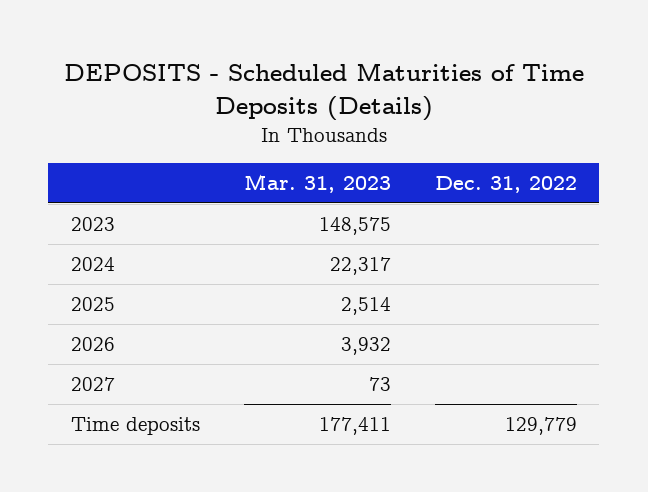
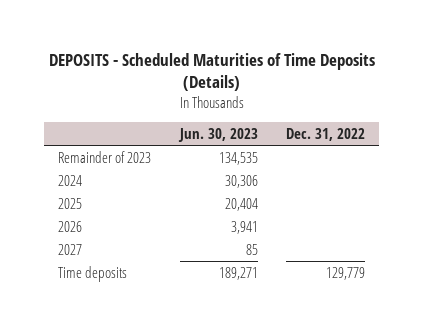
- | Mar. 31, 2023 | Dec. 31, 2022
+ | Jun. 30, 2023 | Dec. 31, 2022
- 2023 | 148,575 |
+ Remainder of 2023 | 134,535 |

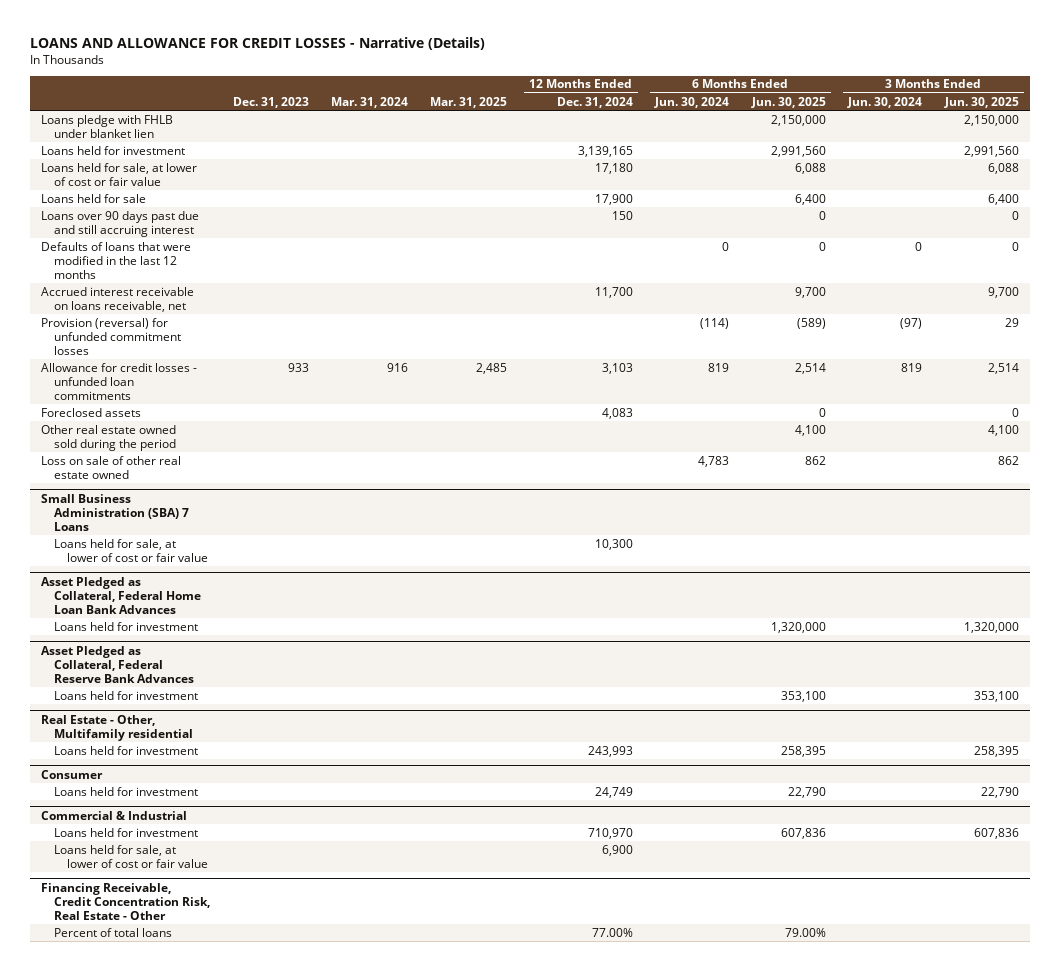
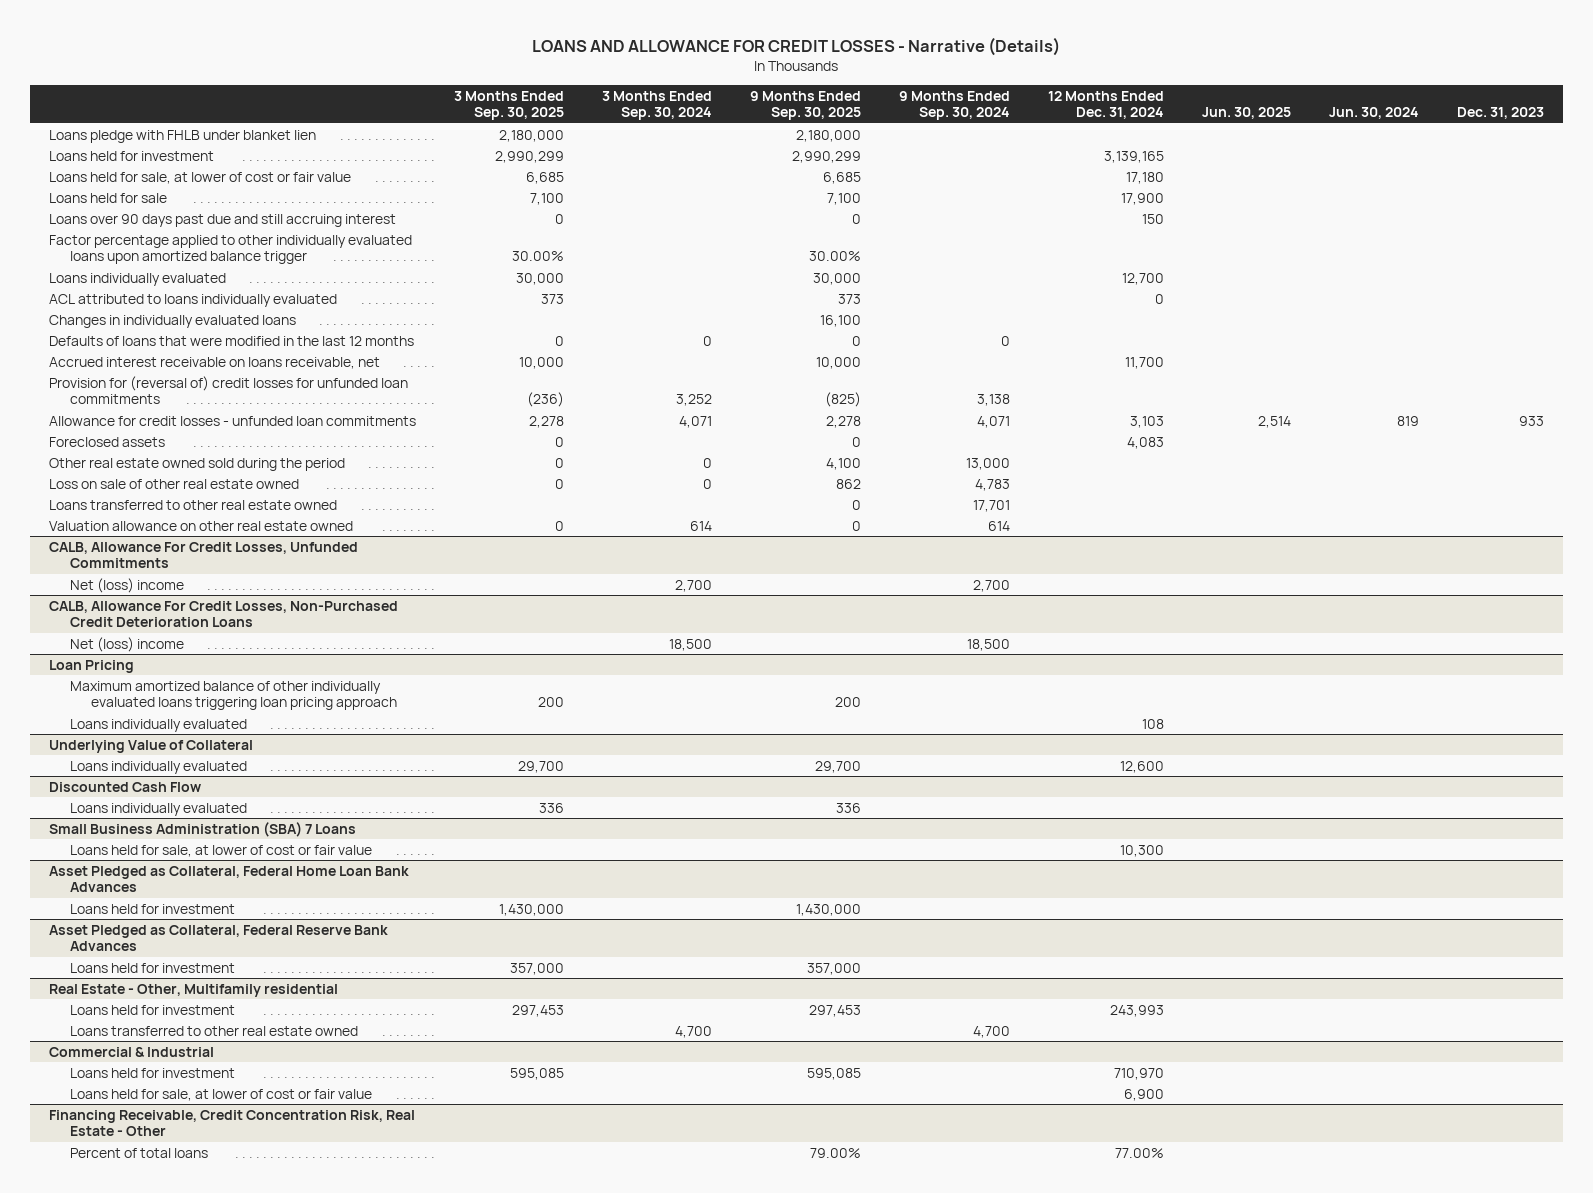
- | Dec. 31, 2023 | Mar. 31, 2024 | Mar. 31, 2025 | 12 Months Ended Dec. 31, 2024 | 6 Months Ended Jun. 30, 2024 | 6 Months Ended Jun. 30, 2025 | 3 Months Ended Jun. 30, 2024 | 3 Months Ended Jun. 30, 2025
+ | 3 Months Ended Sep. 30, 2025 | 3 Months Ended Sep. 30, 2024 | 9 Months Ended Sep. 30, 2025 | 9 Months Ended Sep. 30, 2024 | 12 Months Ended Dec. 31, 2024 | Jun. 30, 2025 | Jun. 30, 2024 | Dec. 31, 2023
+ Factor percentage applied to other individually evaluated loans upon amortized balance trigger | 30.00% | | 30.00% | | | | |
+ Loans individually evaluated | 30,000 | | 30,000 | | 12,700 | | |
+ ACL attributed to loans individually evaluated | 373 | | 373 | | 0 | | |
+ Changes in individually evaluated loans | | | 16,100 | | | | |
- Provision (reversal) for unfunded commitment losses | | | | | (114) | (589) | (97) | 29
+ Provision for (reversal of) credit losses for unfunded loan commitments | (236) | 3,252 | (825) | 3,138 | | | |
+ Loans transferred to other real estate owned | | | 0 | 17,701 | | | |
+ Valuation allowance on other real estate owned | 0 | 614 | 0 | 614 | | | |
+ CALB, Allowance For Credit Losses, Unfunded Commitments
+ Net (loss) income | | 2,700 | | 2,700 | | | |
+ CALB, Allowance For Credit Losses, Non-Purchased Credit Deterioration Loans
+ Net (loss) income | | 18,500 | | 18,500 | | | |
+ Loan Pricing
+ Maximum amortized balance of other individually evaluated loans triggering loan pricing approach | 200 | | 200 | | | | |
+ Loans individually evaluated | | | | | 108 | | |
+ Underlying Value of Collateral
+ Loans individually evaluated | 29,700 | | 29,700 | | 12,600 | | |
+ Discounted Cash Flow
+ Loans individually evaluated | 336 | | 336 | | | | |
- Consumer
- Loans held for investment | | | | 24,749 | | 22,790 | | 22,790
@ Real Estate - Other, Multifamily residential
+ Loans transferred to other real estate owned | | 4,700 | | 4,700 | | | |

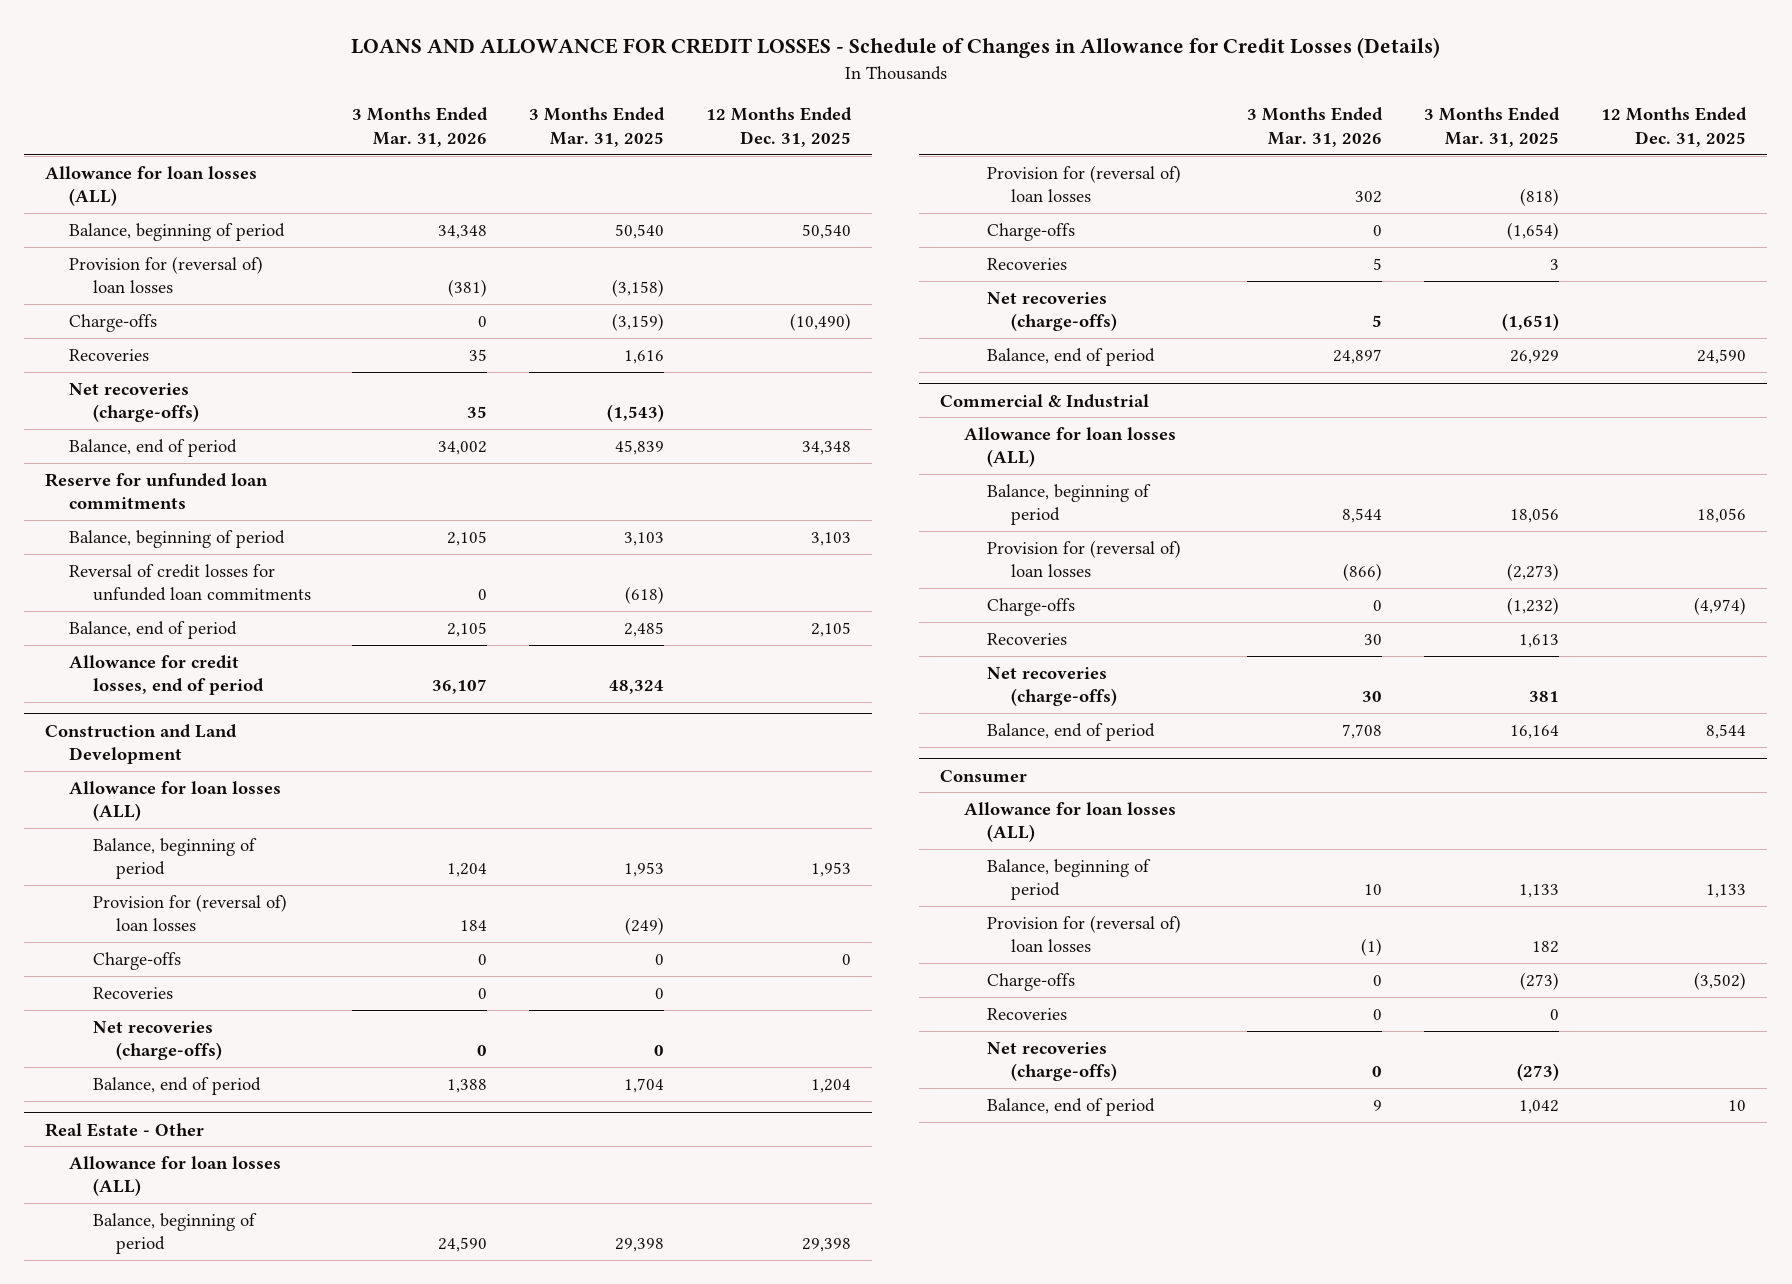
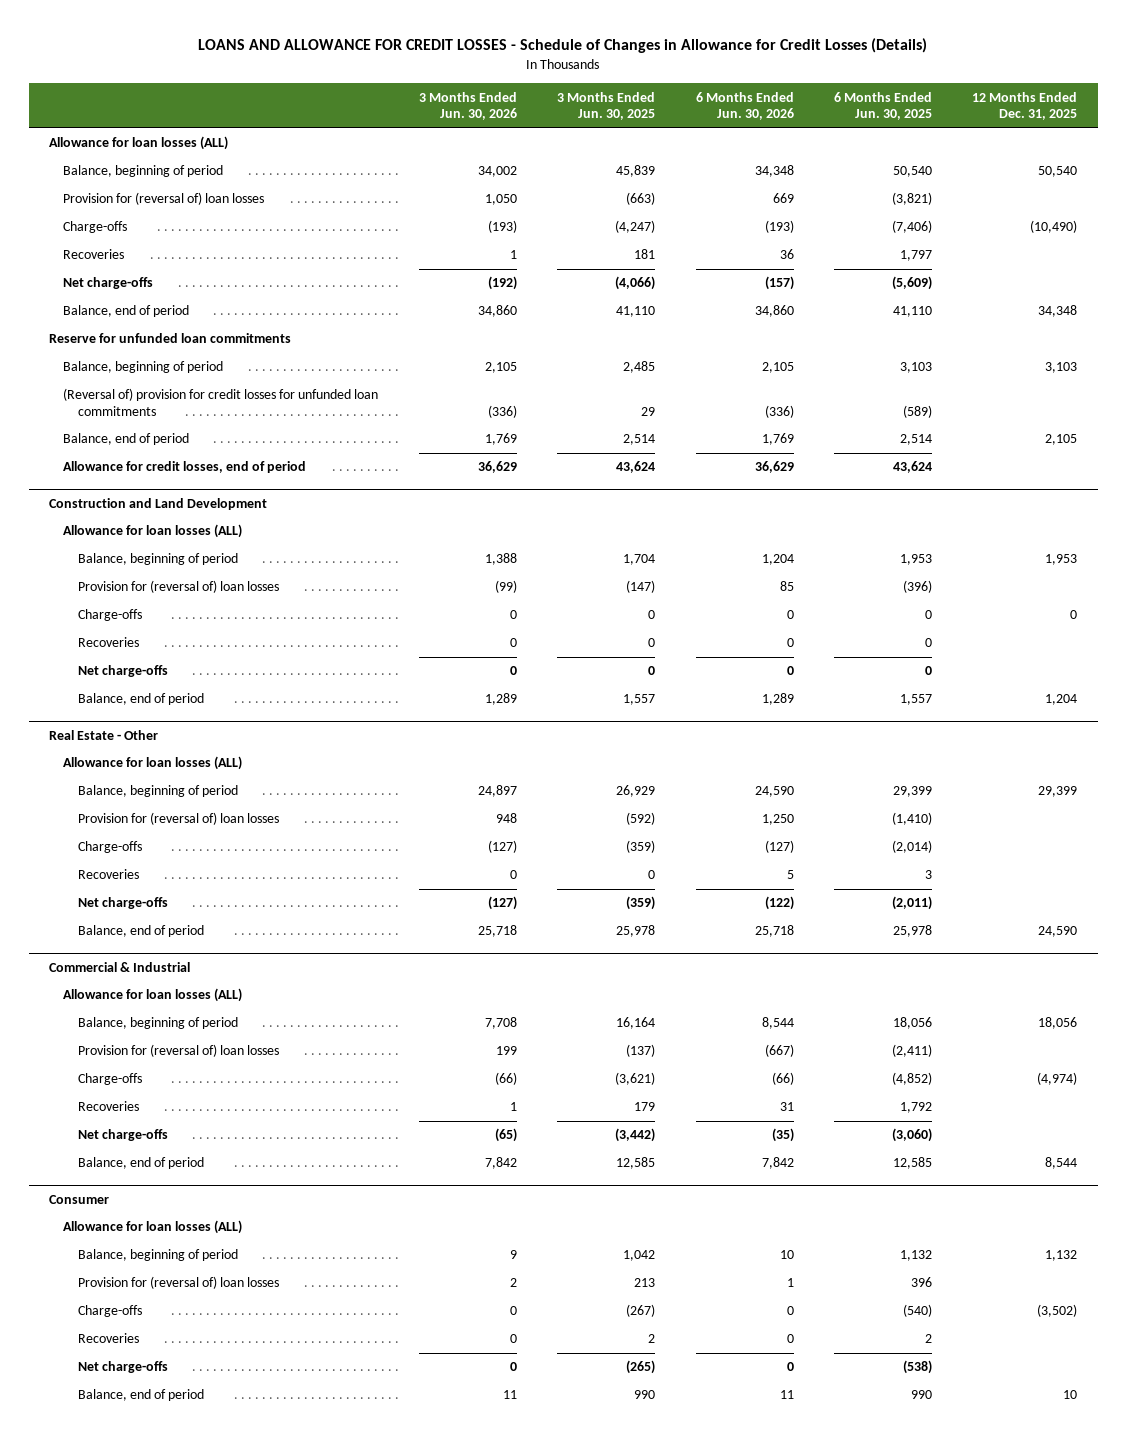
- | 3 Months Ended Mar. 31, 2026 | 3 Months Ended Mar. 31, 2025 | 12 Months Ended Dec. 31, 2025
+ | 3 Months Ended Jun. 30, 2026 | 3 Months Ended Jun. 30, 2025 | 6 Months Ended Jun. 30, 2026 | 6 Months Ended Jun. 30, 2025 | 12 Months Ended Dec. 31, 2025
- Net recoveries (charge-offs) | 35 | (1,543) |
+ Net charge-offs | (192) | (4,066) | (157) | (5,609) |
- Reversal of credit losses for unfunded loan commitments | 0 | (618) |
+ (Reversal of) provision for credit losses for unfunded loan commitments | (336) | 29 | (336) | (589) |
@ Construction and Land Development
- Net recoveries (charge-offs) | 0 | 0 |
+ Net charge-offs | 0 | 0 | 0 | 0 |
@ Real Estate - Other
- Balance, beginning of period | 24,590 | 29,398 | 29,398
+ Balance, beginning of period | 24,897 | 26,929 | 24,590 | 29,399 | 29,399
- Net recoveries (charge-offs) | 5 | (1,651) |
+ Net charge-offs | (127) | (359) | (122) | (2,011) |
@ Commercial & Industrial
- Net recoveries (charge-offs) | 30 | 381 |
+ Net charge-offs | (65) | (3,442) | (35) | (3,060) |
@ Consumer
- Balance, beginning of period | 10 | 1,133 | 1,133
+ Balance, beginning of period | 9 | 1,042 | 10 | 1,132 | 1,132
- Net recoveries (charge-offs) | 0 | (273) |
+ Net charge-offs | 0 | (265) | 0 | (538) |

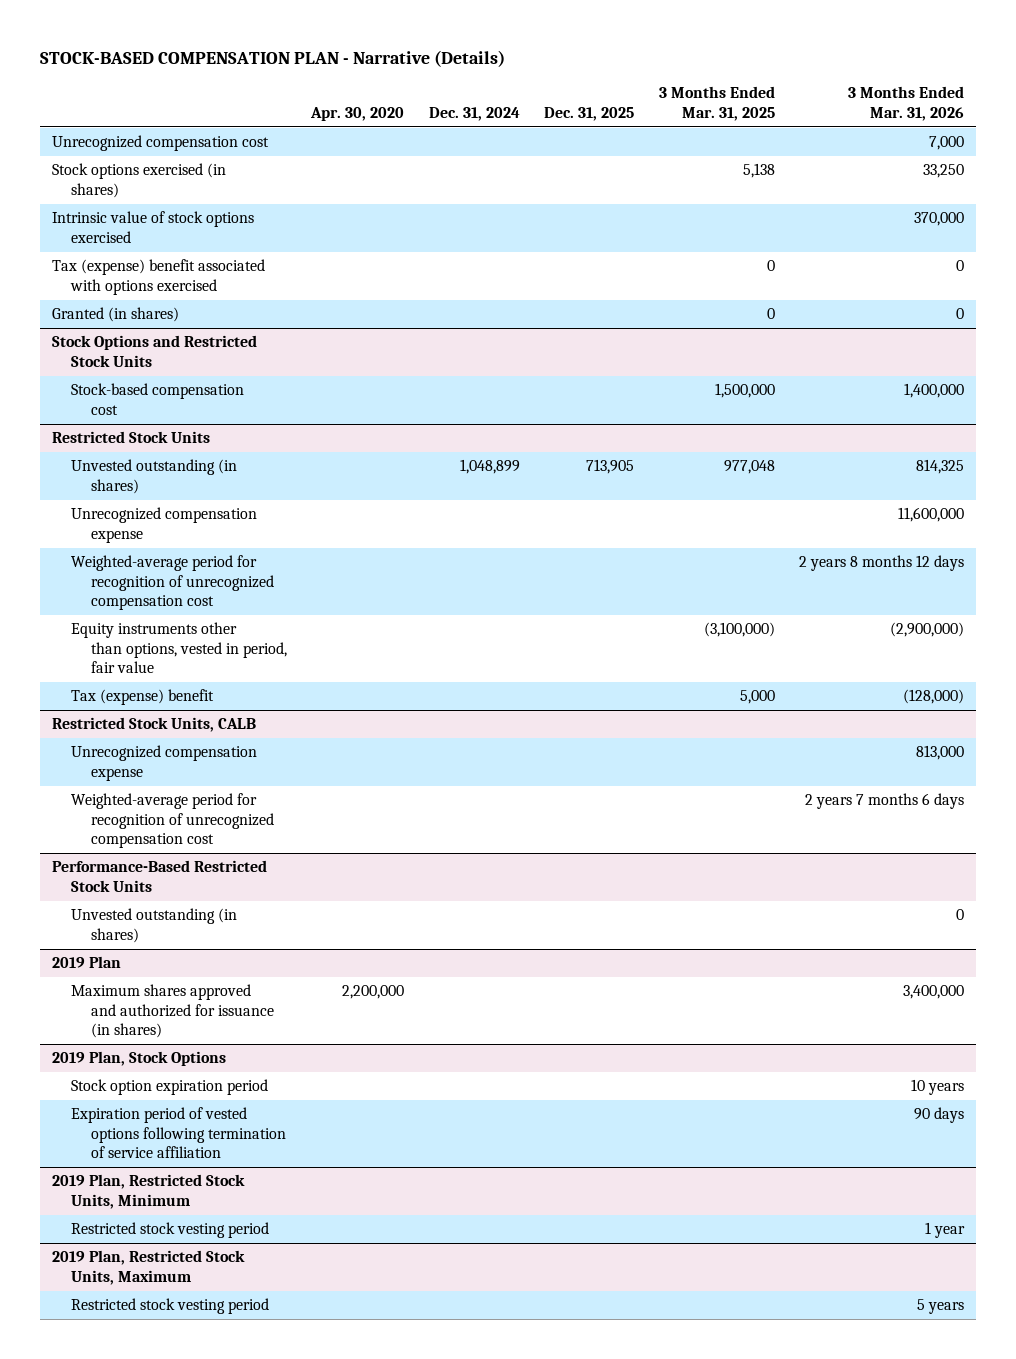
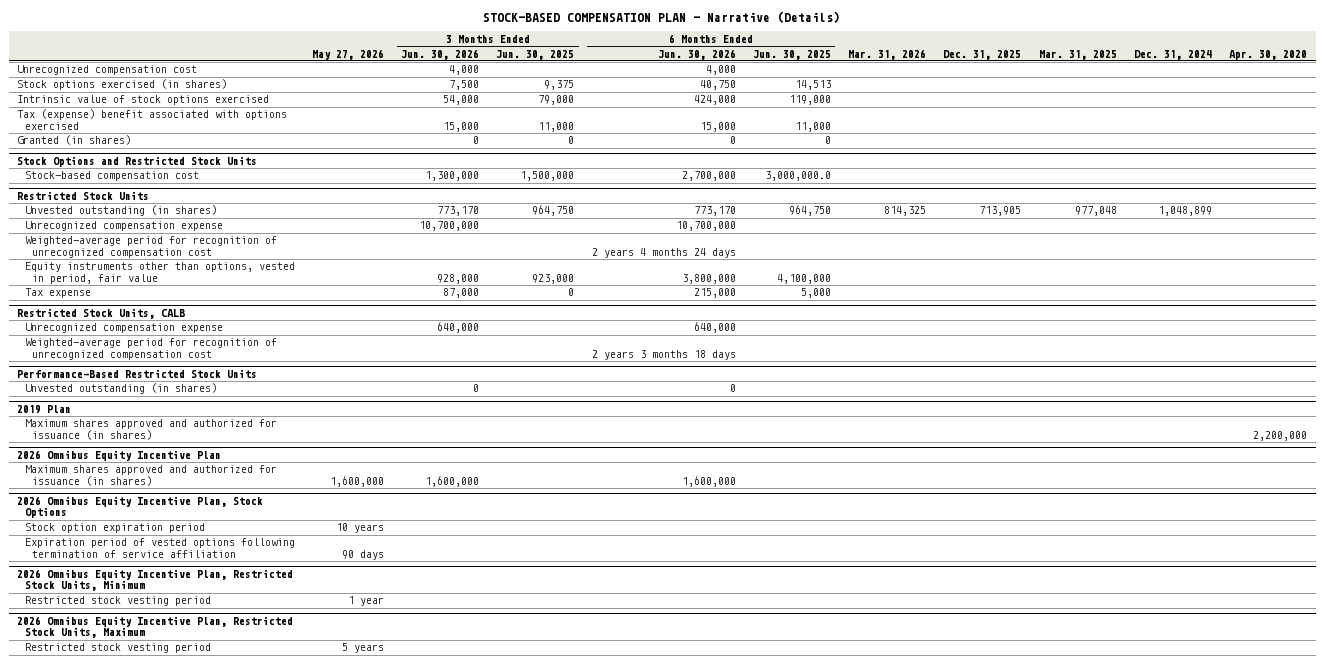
- | Apr. 30, 2020 | Dec. 31, 2024 | Dec. 31, 2025 | 3 Months Ended Mar. 31, 2025 | 3 Months Ended Mar. 31, 2026
+ | May 27, 2026 | 3 Months Ended Jun. 30, 2026 | 3 Months Ended Jun. 30, 2025 | 6 Months Ended Jun. 30, 2026 | 6 Months Ended Jun. 30, 2025 | Mar. 31, 2026 | Dec. 31, 2025 | Mar. 31, 2025 | Dec. 31, 2024 | Apr. 30, 2020
@ Restricted Stock Units
- Tax (expense) benefit | | | | 5,000 | (128,000)
+ Tax expense | | 87,000 | 0 | 215,000 | 5,000 | | | | |
- 2019 Plan, Stock Options
- Stock option expiration period | | | | | 10 years
- Expiration period of vested options following termination of service affiliation | | | | | 90 days
- 2019 Plan, Restricted Stock Units, Minimum
+ 2026 Omnibus Equity Incentive Plan
+ Maximum shares approved and authorized for issuance (in shares) | 1,600,000 | 1,600,000 | | 1,600,000 | | | | | |
+ 2026 Omnibus Equity Incentive Plan, Stock Options
+ Stock option expiration period | 10 years | | | | | | | | |
+ Expiration period of vested options following termination of service affiliation | 90 days | | | | | | | | |
+ 2026 Omnibus Equity Incentive Plan, Restricted Stock Units, Minimum
- 2019 Plan, Restricted Stock Units, Maximum
+ 2026 Omnibus Equity Incentive Plan, Restricted Stock Units, Maximum

